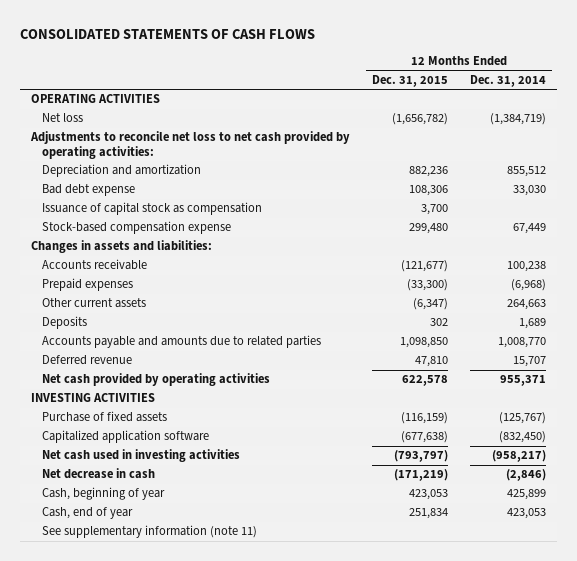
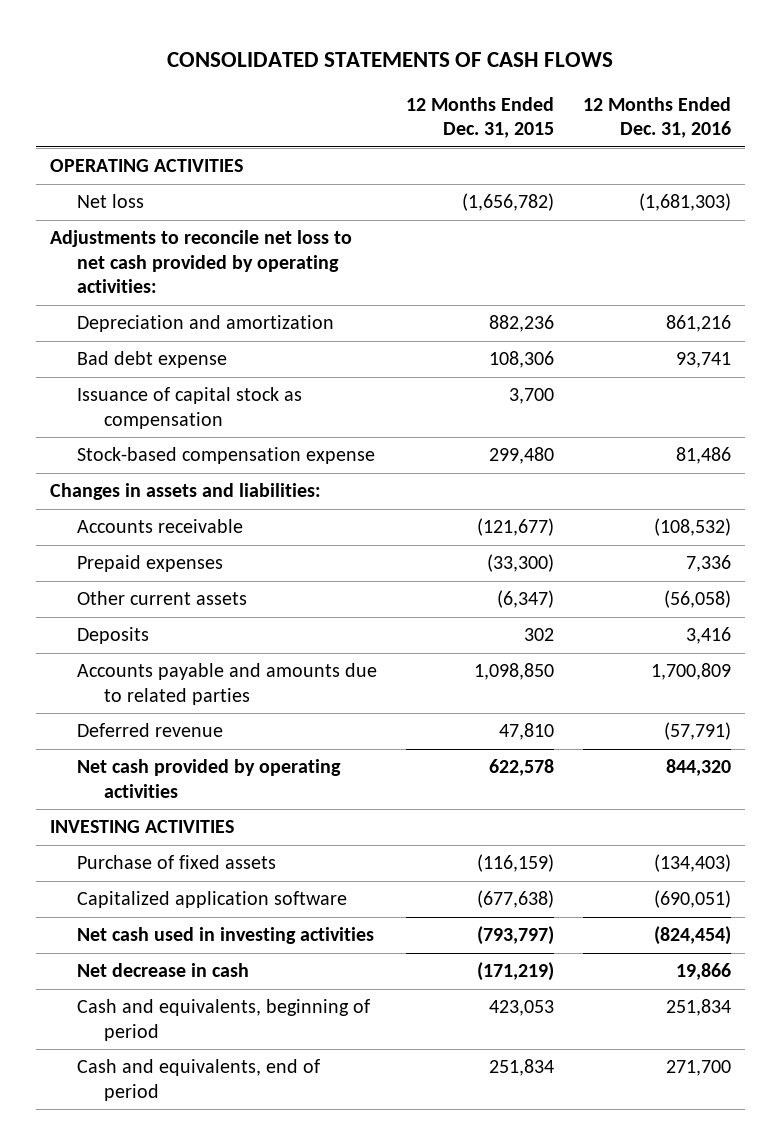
- | 12 Months Ended Dec. 31, 2015 | 12 Months Ended Dec. 31, 2014
+ | 12 Months Ended Dec. 31, 2015 | 12 Months Ended Dec. 31, 2016
- Cash, beginning of year | 423,053 | 425,899
- Cash, end of year | 251,834 | 423,053
- See supplementary information (note 11)
+ Cash and equivalents, beginning of period | 423,053 | 251,834
+ Cash and equivalents, end of period | 251,834 | 271,700

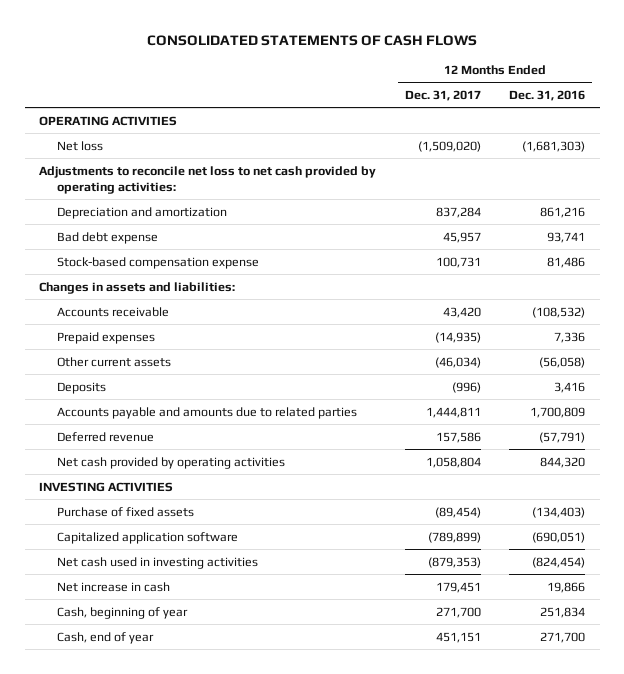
- | 12 Months Ended Dec. 31, 2015 | 12 Months Ended Dec. 31, 2016
+ | 12 Months Ended Dec. 31, 2017 | 12 Months Ended Dec. 31, 2016
- Issuance of capital stock as compensation | 3,700 |
- Net decrease in cash | (171,219) | 19,866
- Cash and equivalents, beginning of period | 423,053 | 251,834
- Cash and equivalents, end of period | 251,834 | 271,700
+ Net increase in cash | 179,451 | 19,866
+ Cash, beginning of year | 271,700 | 251,834
+ Cash, end of year | 451,151 | 271,700

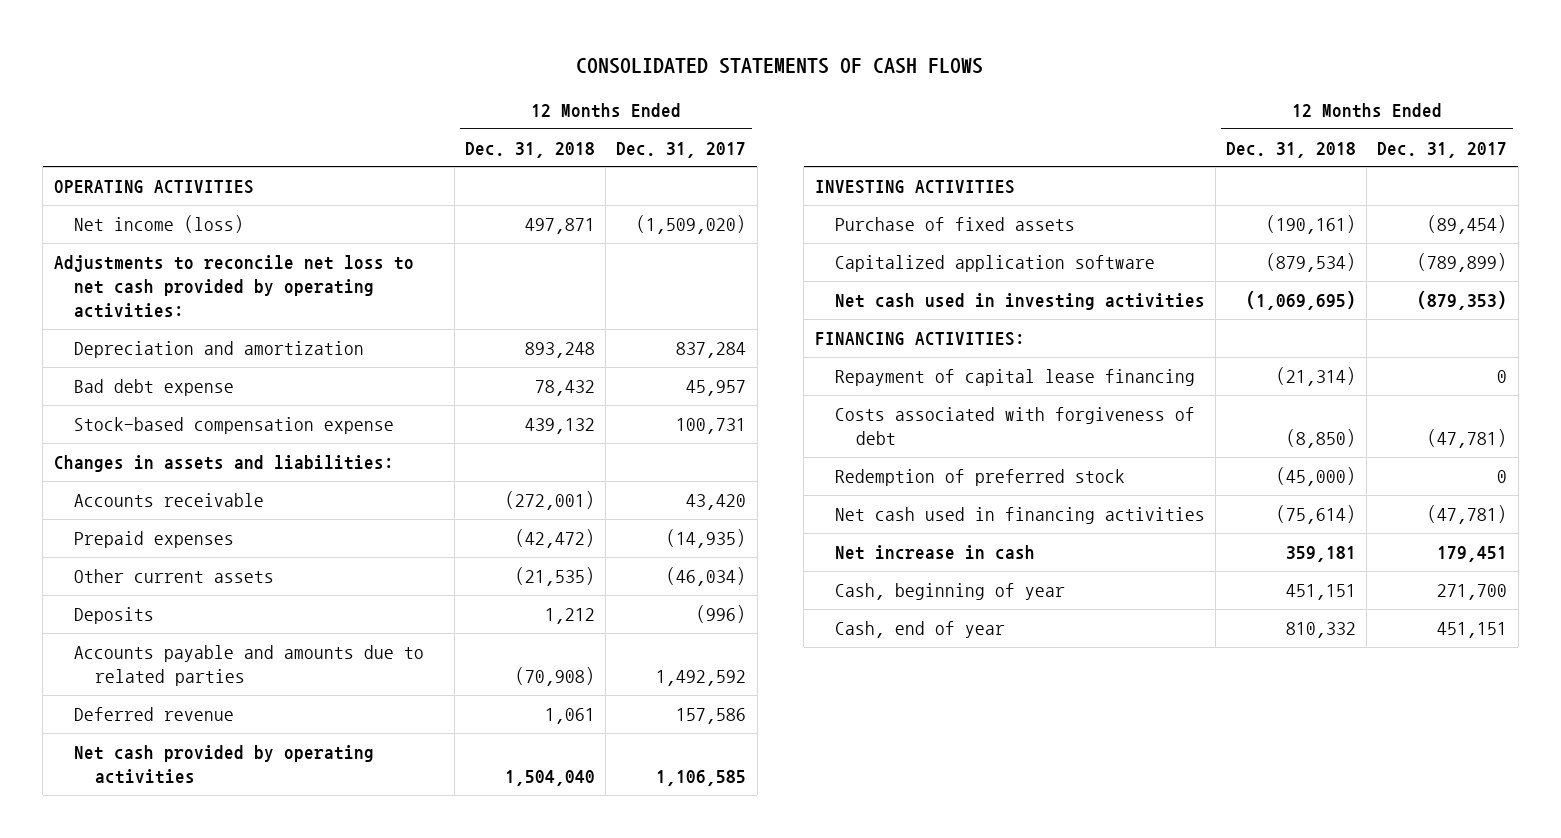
- | 12 Months Ended Dec. 31, 2017 | 12 Months Ended Dec. 31, 2016
+ | 12 Months Ended Dec. 31, 2018 | 12 Months Ended Dec. 31, 2017
- Net loss | (1,509,020) | (1,681,303)
+ Net income (loss) | 497,871 | (1,509,020)
- Accounts payable and amounts due to related parties | 1,444,811 | 1,700,809
+ Accounts payable and amounts due to related parties | (70,908) | 1,492,592
- Net cash provided by operating activities | 1,058,804 | 844,320
+ Net cash provided by operating activities | 1,504,040 | 1,106,585
+ FINANCING ACTIVITIES:
+ Repayment of capital lease financing | (21,314) | 0
+ Costs associated with forgiveness of debt | (8,850) | (47,781)
+ Redemption of preferred stock | (45,000) | 0
+ Net cash used in financing activities | (75,614) | (47,781)

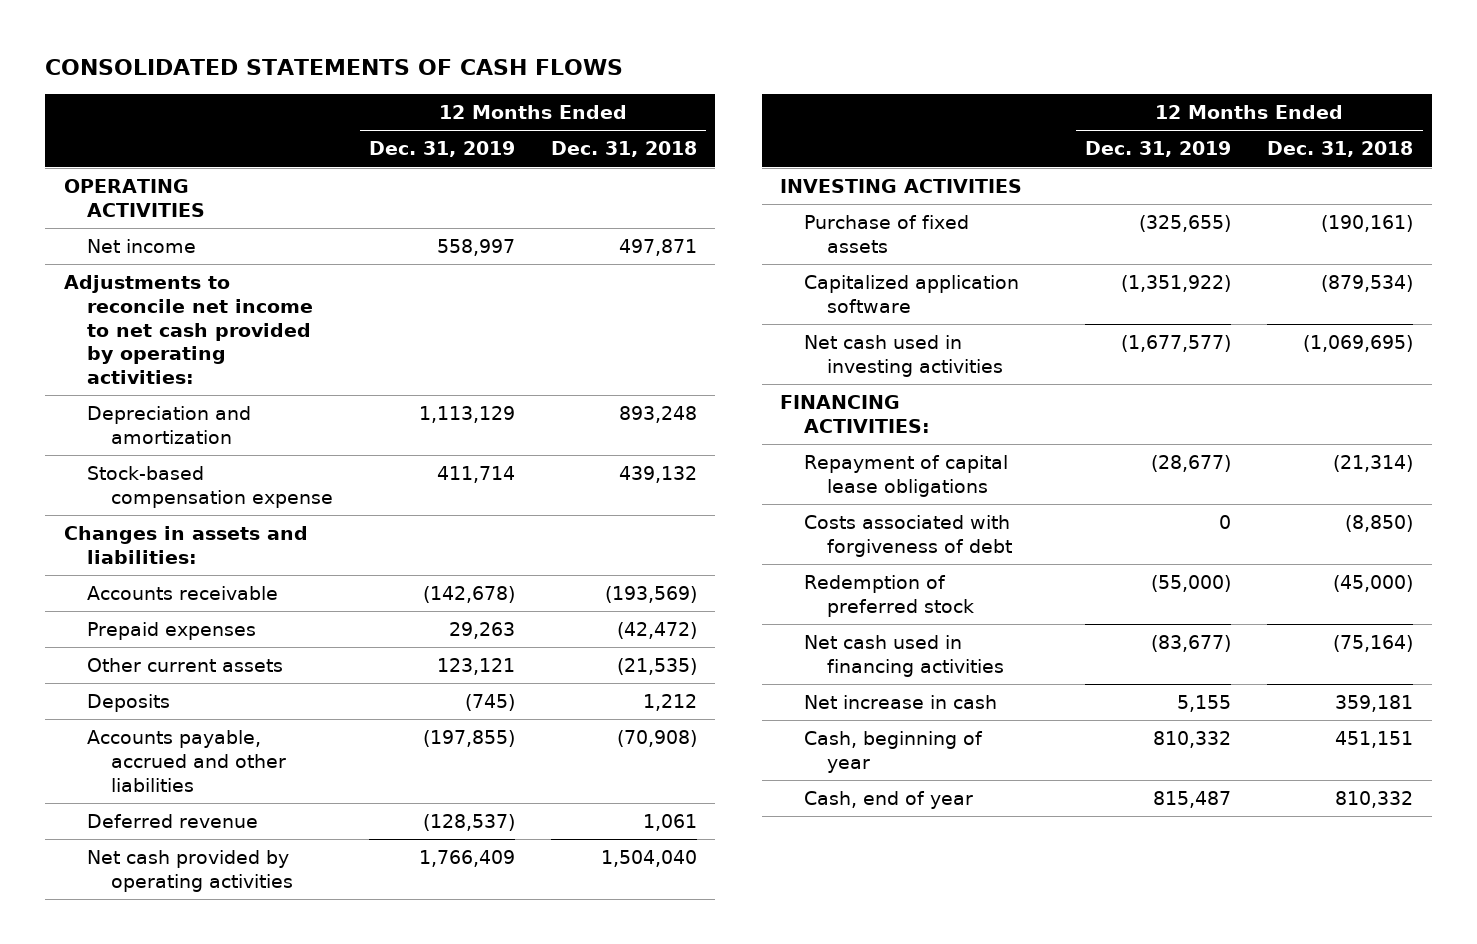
- | 12 Months Ended Dec. 31, 2018 | 12 Months Ended Dec. 31, 2017
+ | 12 Months Ended Dec. 31, 2019 | 12 Months Ended Dec. 31, 2018
- Net income (loss) | 497,871 | (1,509,020)
- Adjustments to reconcile net loss to net cash provided by operating activities:
+ Net income | 558,997 | 497,871
+ Adjustments to reconcile net income to net cash provided by operating activities:
- Bad debt expense | 78,432 | 45,957
- Accounts receivable | (272,001) | 43,420
+ Accounts receivable | (142,678) | (193,569)
- Accounts payable and amounts due to related parties | (70,908) | 1,492,592
+ Accounts payable, accrued and other liabilities | (197,855) | (70,908)
- Repayment of capital lease financing | (21,314) | 0
+ Repayment of capital lease obligations | (28,677) | (21,314)
- Net cash used in financing activities | (75,614) | (47,781)
+ Net cash used in financing activities | (83,677) | (75,164)

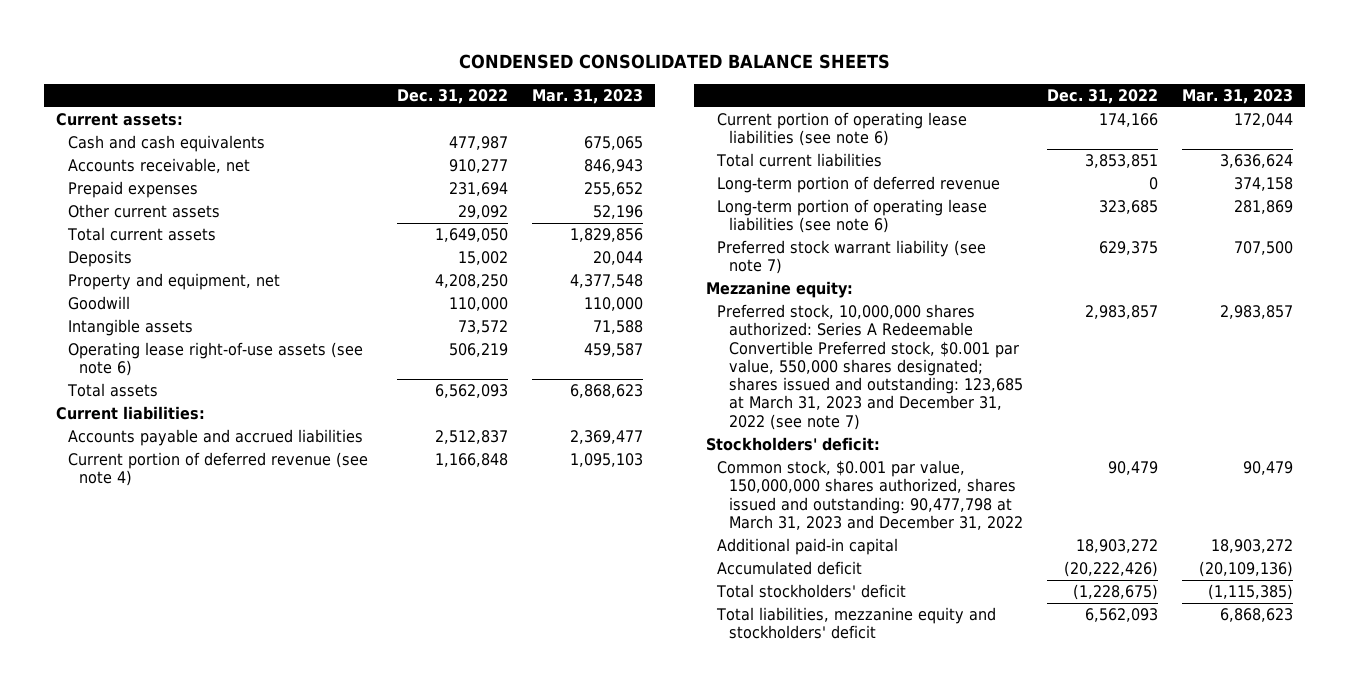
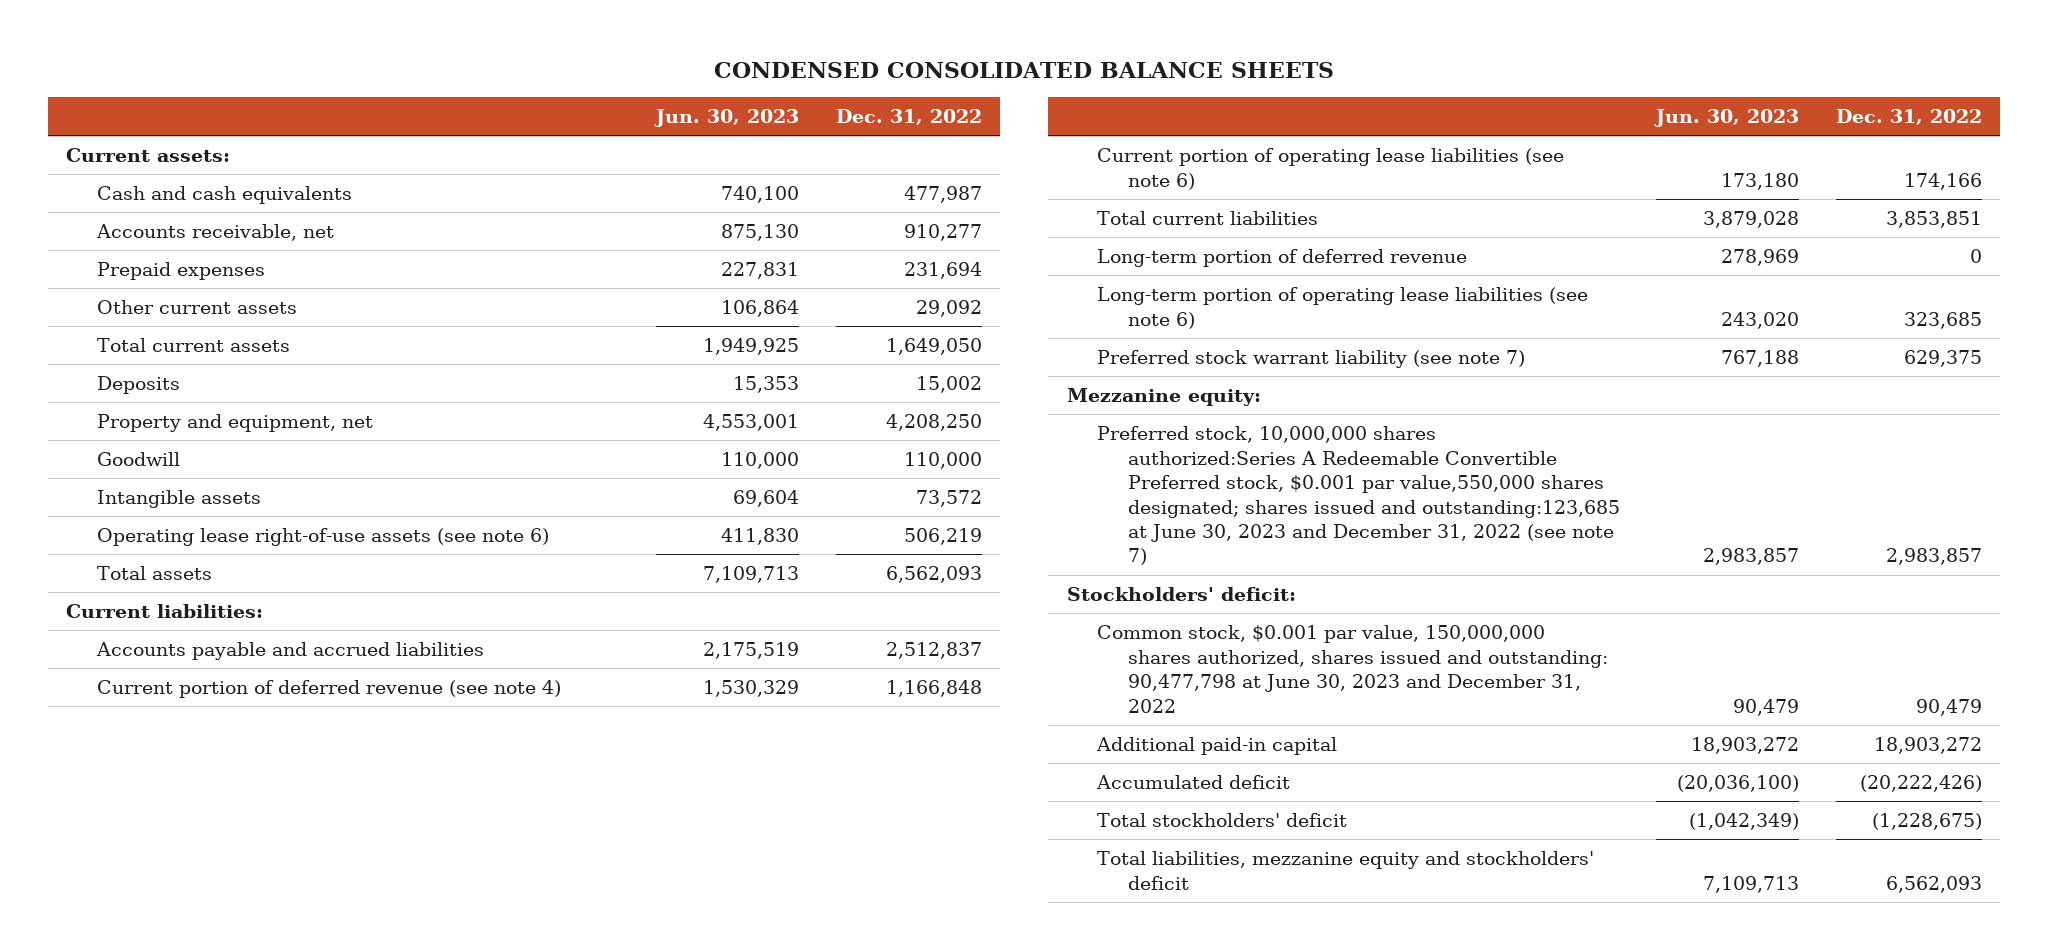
- | Dec. 31, 2022 | Mar. 31, 2023
+ | Jun. 30, 2023 | Dec. 31, 2022
- Preferred stock, 10,000,000 shares authorized: Series A Redeemable Convertible Preferred stock, $0.001 par value, 550,000 shares designated; shares issued and outstanding: 123,685 at March 31, 2023 and December 31, 2022 (see note 7) | 2,983,857 | 2,983,857
+ Preferred stock, 10,000,000 shares authorized:Series A Redeemable Convertible Preferred stock, $0.001 par value,550,000 shares designated; shares issued and outstanding:123,685 at June 30, 2023 and December 31, 2022 (see note 7) | 2,983,857 | 2,983,857
- Common stock, $0.001 par value, 150,000,000 shares authorized, shares issued and outstanding: 90,477,798 at March 31, 2023 and December 31, 2022 | 90,479 | 90,479
+ Common stock, $0.001 par value, 150,000,000 shares authorized, shares issued and outstanding: 90,477,798 at June 30, 2023 and December 31, 2022 | 90,479 | 90,479

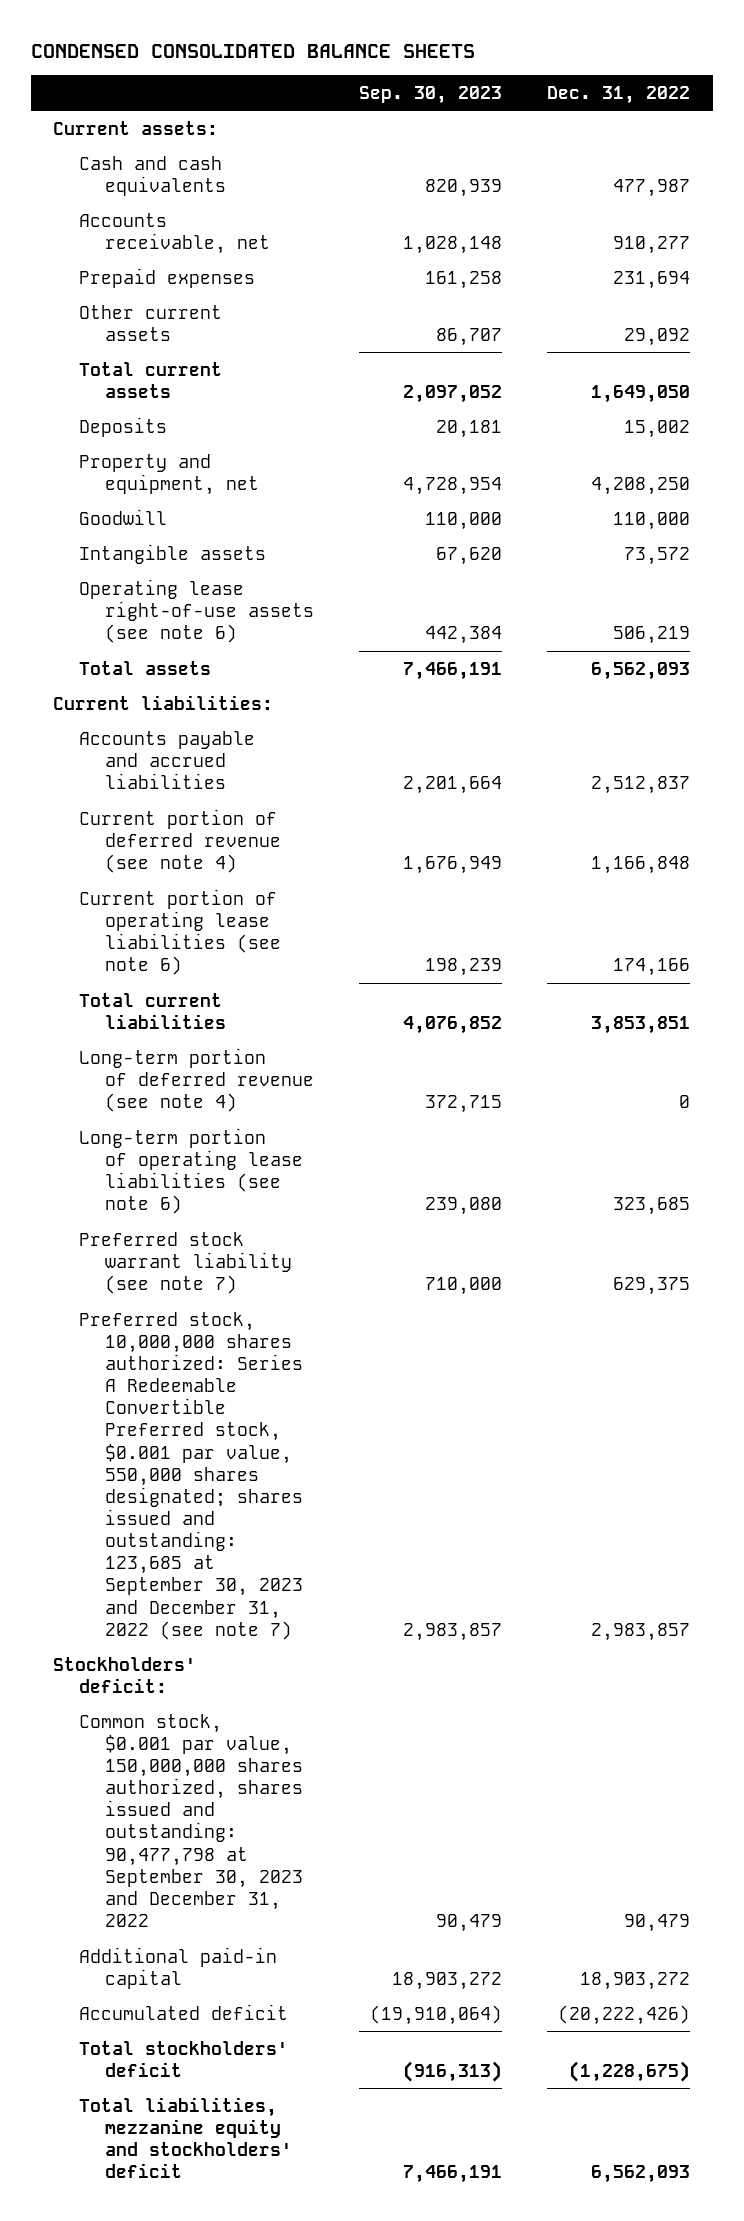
- | Jun. 30, 2023 | Dec. 31, 2022
+ | Sep. 30, 2023 | Dec. 31, 2022
- Long-term portion of deferred revenue | 278,969 | 0
+ Long-term portion of deferred revenue (see note 4) | 372,715 | 0
- Mezzanine equity:
- Preferred stock, 10,000,000 shares authorized:Series A Redeemable Convertible Preferred stock, $0.001 par value,550,000 shares designated; shares issued and outstanding:123,685 at June 30, 2023 and December 31, 2022 (see note 7) | 2,983,857 | 2,983,857
+ Preferred stock, 10,000,000 shares authorized: Series A Redeemable Convertible Preferred stock, $0.001 par value, 550,000 shares designated; shares issued and outstanding: 123,685 at September 30, 2023 and December 31, 2022 (see note 7) | 2,983,857 | 2,983,857
- Common stock, $0.001 par value, 150,000,000 shares authorized, shares issued and outstanding: 90,477,798 at June 30, 2023 and December 31, 2022 | 90,479 | 90,479
+ Common stock, $0.001 par value, 150,000,000 shares authorized, shares issued and outstanding: 90,477,798 at September 30, 2023 and December 31, 2022 | 90,479 | 90,479

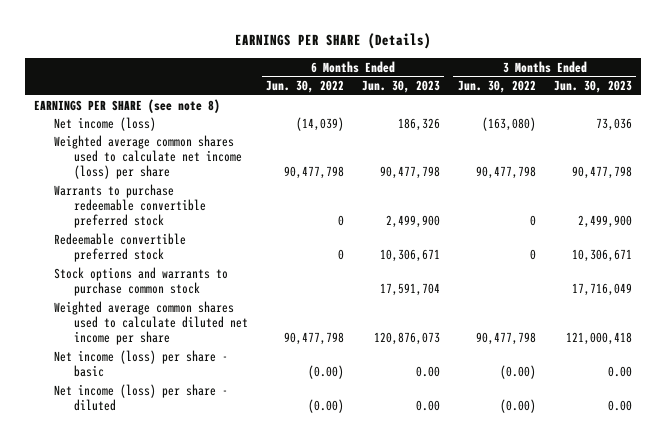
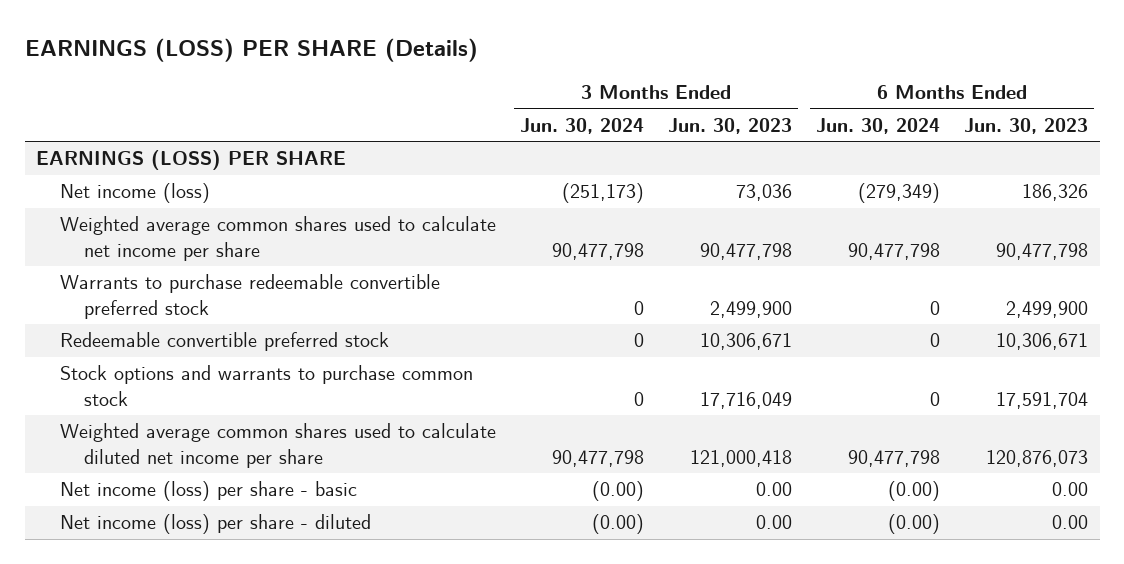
- EARNINGS PER SHARE (Details)
+ EARNINGS (LOSS) PER SHARE (Details)
- | 6 Months Ended Jun. 30, 2022 | 6 Months Ended Jun. 30, 2023 | 3 Months Ended Jun. 30, 2022 | 3 Months Ended Jun. 30, 2023
+ | 3 Months Ended Jun. 30, 2024 | 3 Months Ended Jun. 30, 2023 | 6 Months Ended Jun. 30, 2024 | 6 Months Ended Jun. 30, 2023
- EARNINGS PER SHARE (see note 8)
+ EARNINGS (LOSS) PER SHARE
- Weighted average common shares used to calculate net income (loss) per share | 90,477,798 | 90,477,798 | 90,477,798 | 90,477,798
+ Weighted average common shares used to calculate net income per share | 90,477,798 | 90,477,798 | 90,477,798 | 90,477,798

